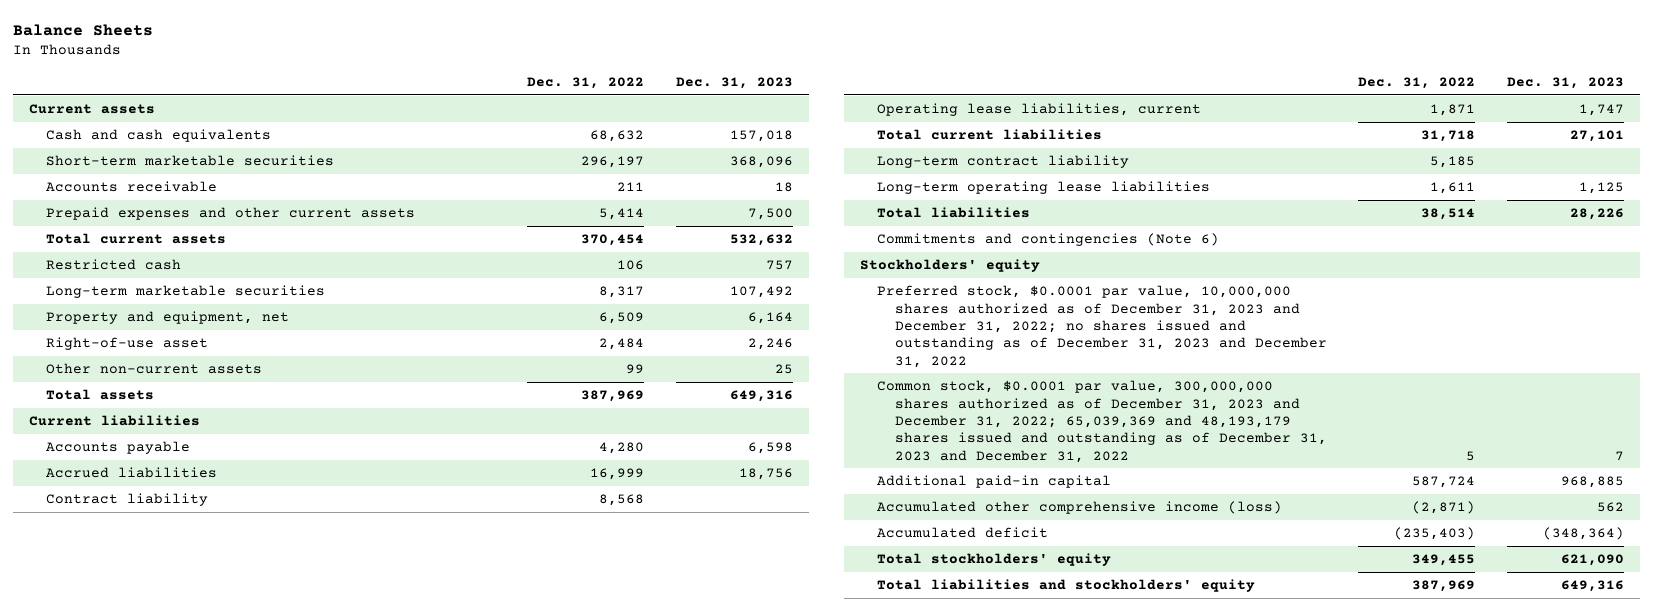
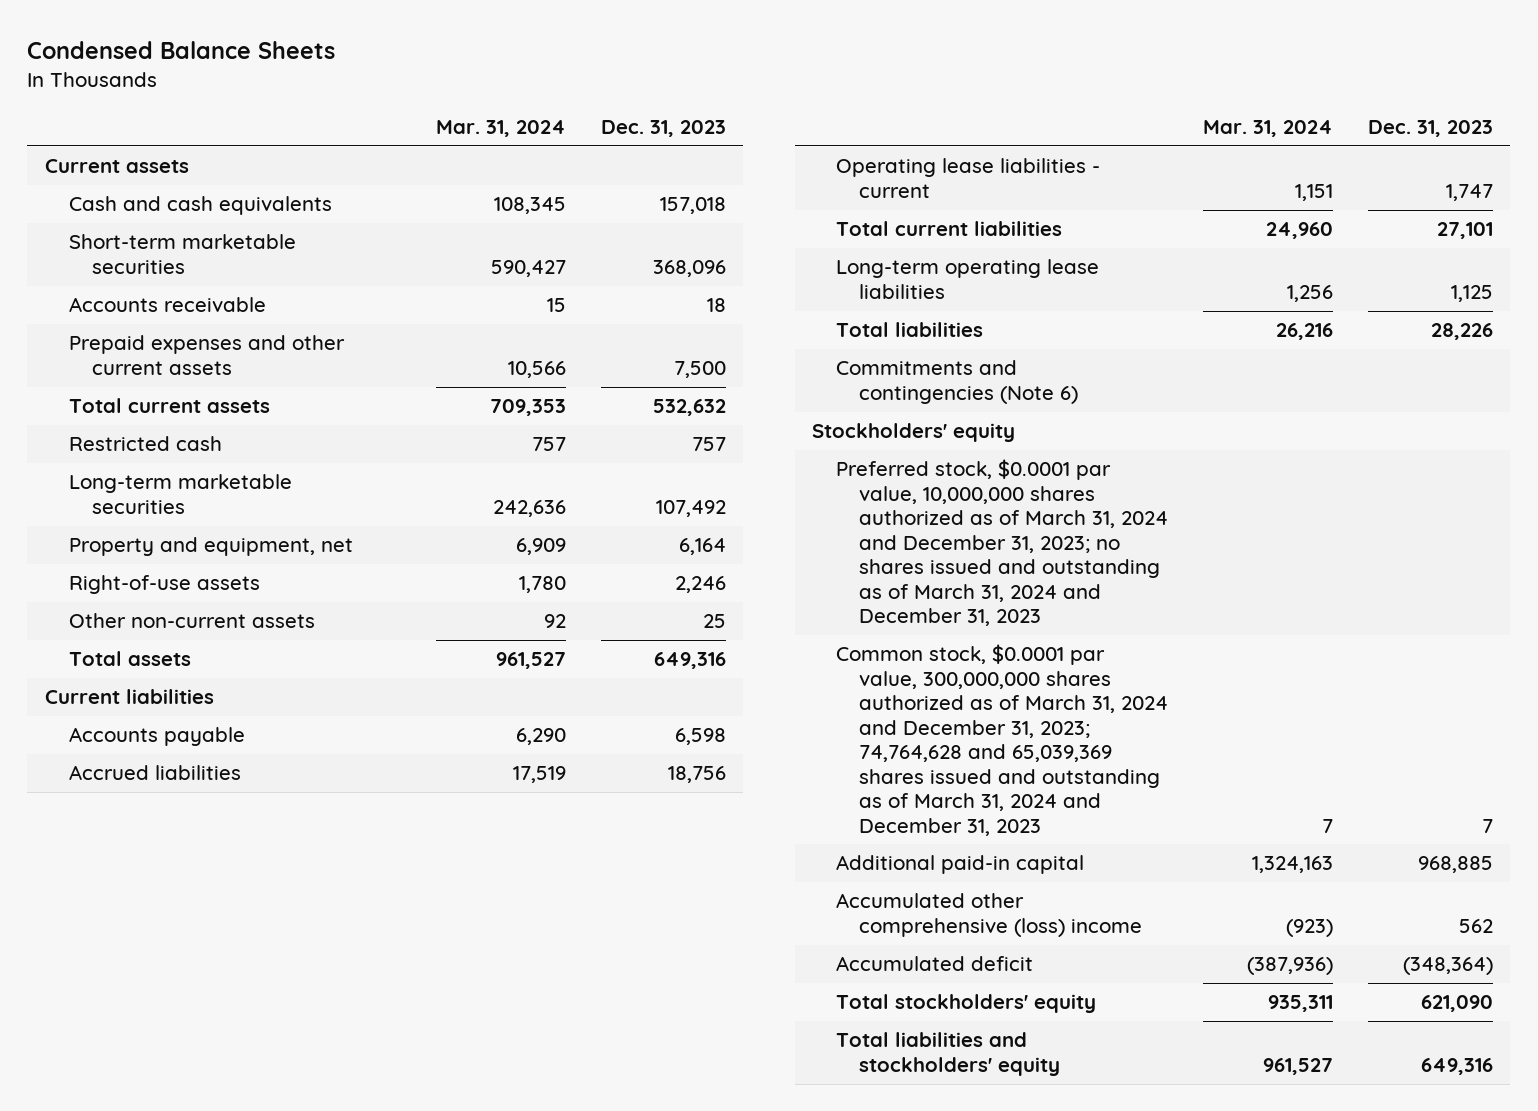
- Balance Sheets
+ Condensed Balance Sheets
- | Dec. 31, 2022 | Dec. 31, 2023
+ | Mar. 31, 2024 | Dec. 31, 2023
- Right-of-use asset | 2,484 | 2,246
+ Right-of-use assets | 1,780 | 2,246
- Contract liability | 8,568 |
- Operating lease liabilities, current | 1,871 | 1,747
+ Operating lease liabilities - current | 1,151 | 1,747
- Long-term contract liability | 5,185 |
- Preferred stock, $0.0001 par value, 10,000,000 shares authorized as of December 31, 2023 and December 31, 2022; no shares issued and outstanding as of December 31, 2023 and December 31, 2022
- Common stock, $0.0001 par value, 300,000,000 shares authorized as of December 31, 2023 and December 31, 2022; 65,039,369 and 48,193,179 shares issued and outstanding as of December 31, 2023 and December 31, 2022 | 5 | 7
+ Preferred stock, $0.0001 par value, 10,000,000 shares authorized as of March 31, 2024 and December 31, 2023; no shares issued and outstanding as of March 31, 2024 and December 31, 2023
+ Common stock, $0.0001 par value, 300,000,000 shares authorized as of March 31, 2024 and December 31, 2023; 74,764,628 and 65,039,369 shares issued and outstanding as of March 31, 2024 and December 31, 2023 | 7 | 7
- Accumulated other comprehensive income (loss) | (2,871) | 562
+ Accumulated other comprehensive (loss) income | (923) | 562

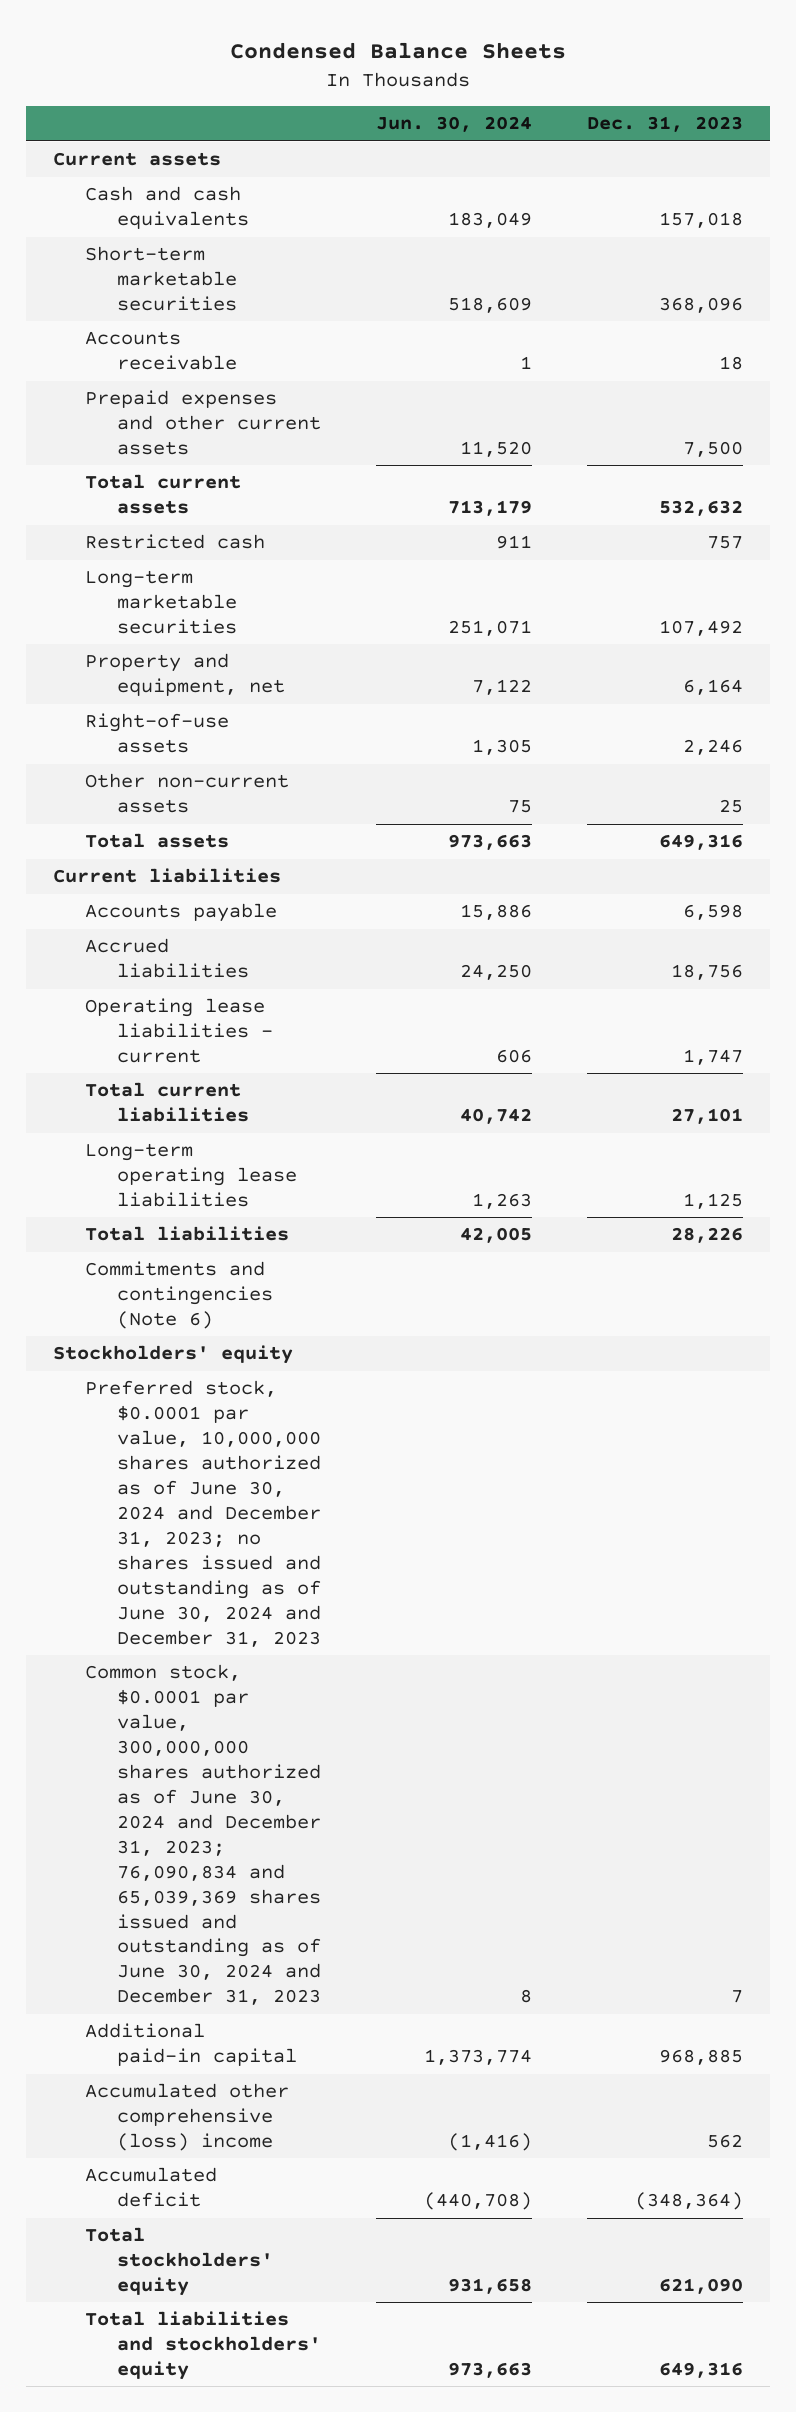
- | Mar. 31, 2024 | Dec. 31, 2023
+ | Jun. 30, 2024 | Dec. 31, 2023
- Preferred stock, $0.0001 par value, 10,000,000 shares authorized as of March 31, 2024 and December 31, 2023; no shares issued and outstanding as of March 31, 2024 and December 31, 2023
- Common stock, $0.0001 par value, 300,000,000 shares authorized as of March 31, 2024 and December 31, 2023; 74,764,628 and 65,039,369 shares issued and outstanding as of March 31, 2024 and December 31, 2023 | 7 | 7
+ Preferred stock, $0.0001 par value, 10,000,000 shares authorized as of June 30, 2024 and December 31, 2023; no shares issued and outstanding as of June 30, 2024 and December 31, 2023
+ Common stock, $0.0001 par value, 300,000,000 shares authorized as of June 30, 2024 and December 31, 2023; 76,090,834 and 65,039,369 shares issued and outstanding as of June 30, 2024 and December 31, 2023 | 8 | 7

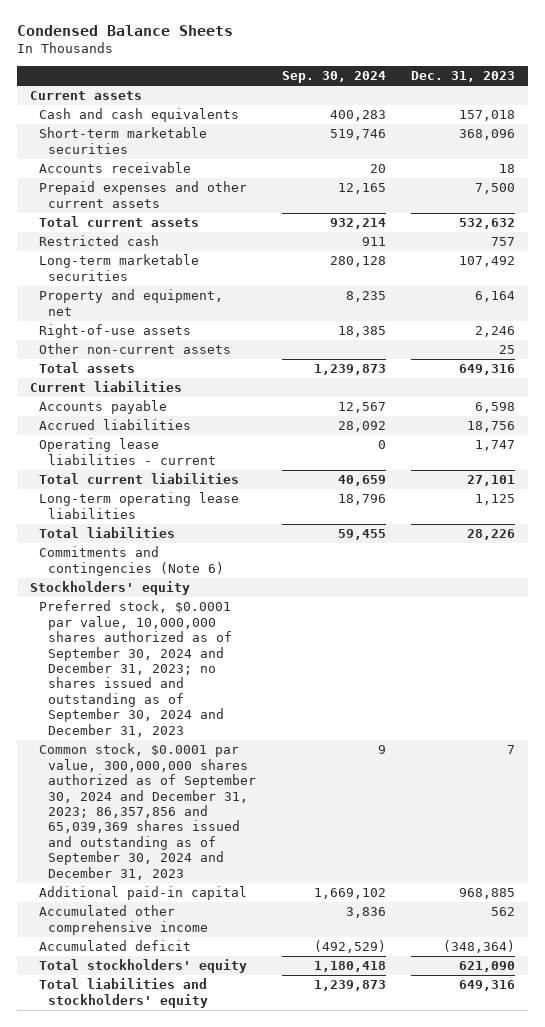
- | Jun. 30, 2024 | Dec. 31, 2023
+ | Sep. 30, 2024 | Dec. 31, 2023
- Preferred stock, $0.0001 par value, 10,000,000 shares authorized as of June 30, 2024 and December 31, 2023; no shares issued and outstanding as of June 30, 2024 and December 31, 2023
- Common stock, $0.0001 par value, 300,000,000 shares authorized as of June 30, 2024 and December 31, 2023; 76,090,834 and 65,039,369 shares issued and outstanding as of June 30, 2024 and December 31, 2023 | 8 | 7
+ Preferred stock, $0.0001 par value, 10,000,000 shares authorized as of September 30, 2024 and December 31, 2023; no shares issued and outstanding as of September 30, 2024 and December 31, 2023
+ Common stock, $0.0001 par value, 300,000,000 shares authorized as of September 30, 2024 and December 31, 2023; 86,357,856 and 65,039,369 shares issued and outstanding as of September 30, 2024 and December 31, 2023 | 9 | 7
- Accumulated other comprehensive (loss) income | (1,416) | 562
+ Accumulated other comprehensive income | 3,836 | 562

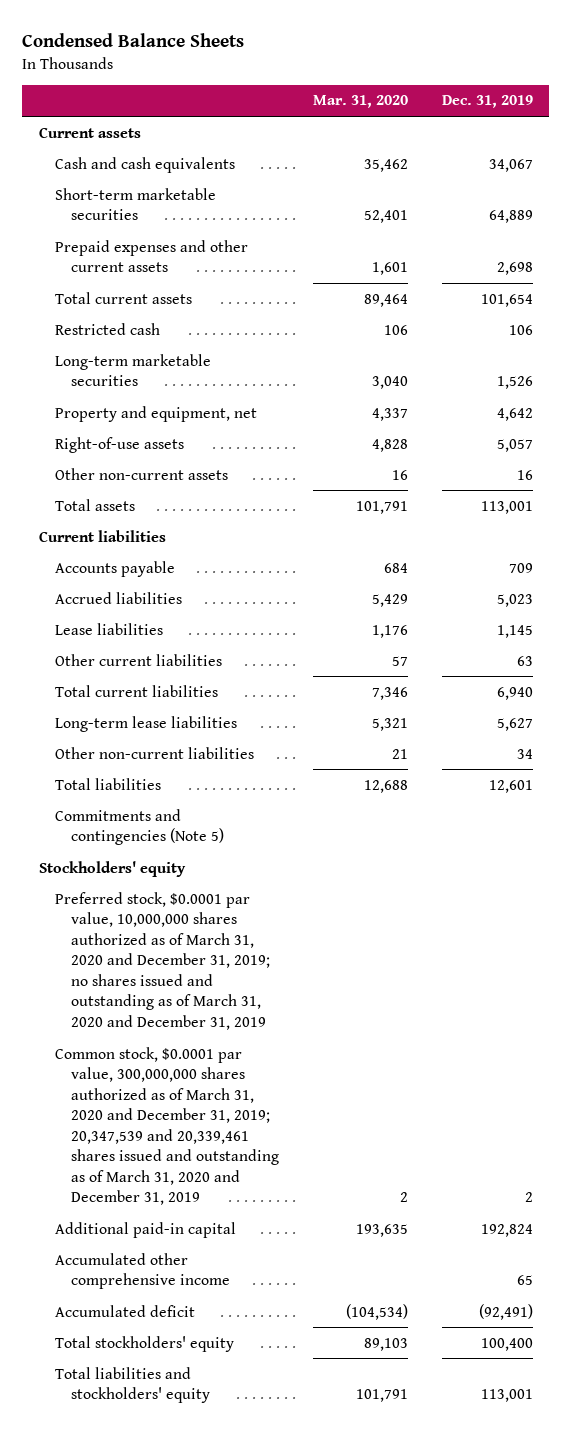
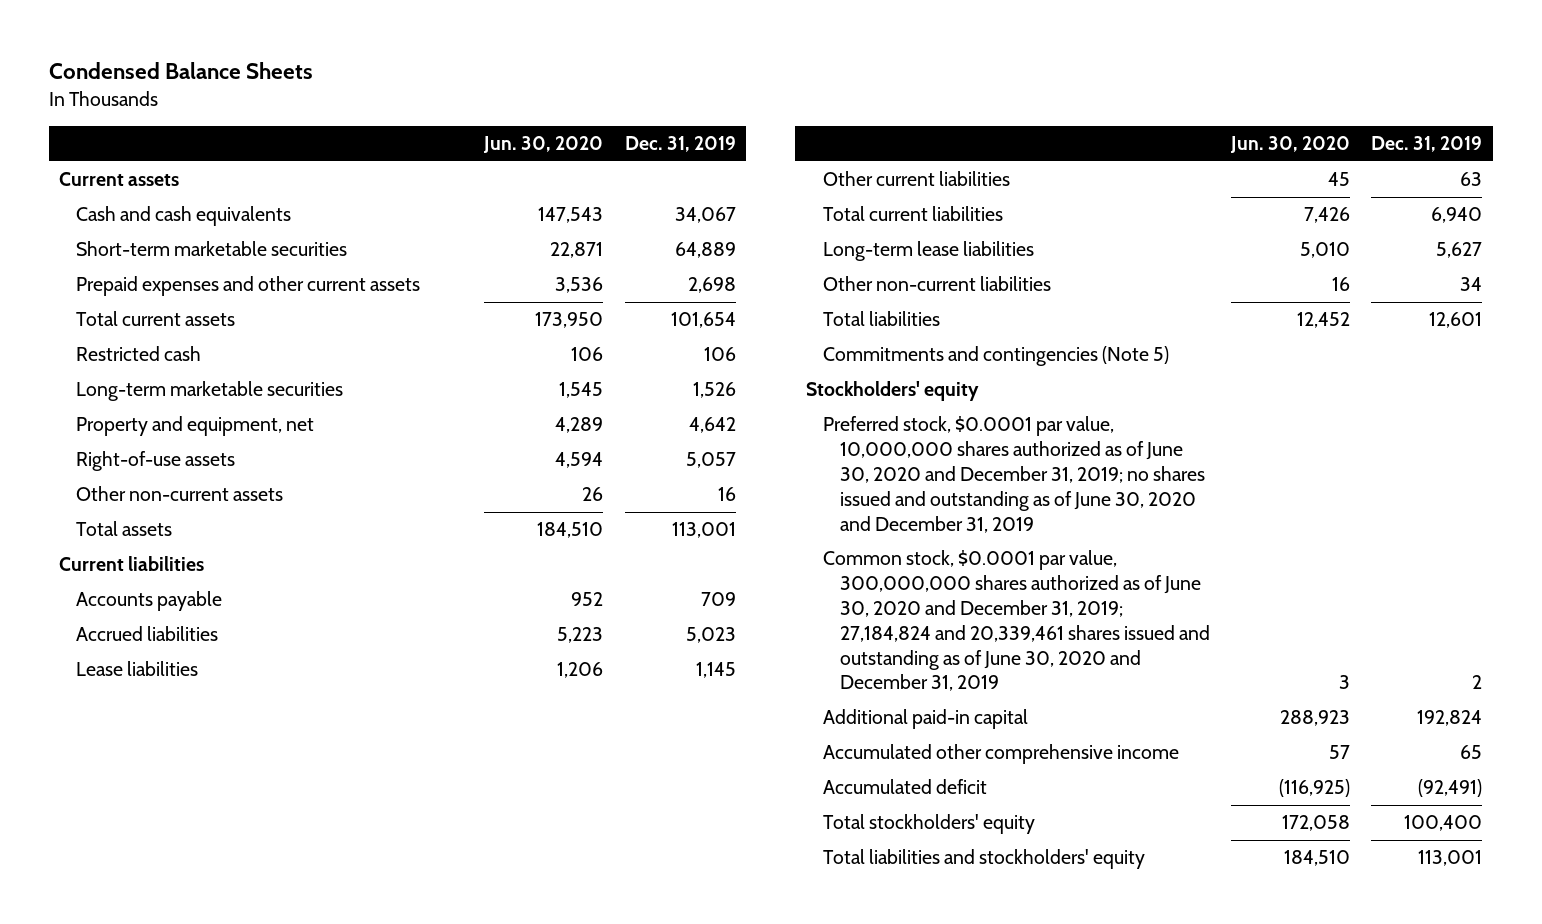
- | Mar. 31, 2020 | Dec. 31, 2019
+ | Jun. 30, 2020 | Dec. 31, 2019
- Preferred stock, $0.0001 par value, 10,000,000 shares authorized as of March 31, 2020 and December 31, 2019; no shares issued and outstanding as of March 31, 2020 and December 31, 2019
- Common stock, $0.0001 par value, 300,000,000 shares authorized as of March 31, 2020 and December 31, 2019; 20,347,539 and 20,339,461 shares issued and outstanding as of March 31, 2020 and December 31, 2019 | 2 | 2
+ Preferred stock, $0.0001 par value, 10,000,000 shares authorized as of June 30, 2020 and December 31, 2019; no shares issued and outstanding as of June 30, 2020 and December 31, 2019
+ Common stock, $0.0001 par value, 300,000,000 shares authorized as of June 30, 2020 and December 31, 2019; 27,184,824 and 20,339,461 shares issued and outstanding as of June 30, 2020 and December 31, 2019 | 3 | 2

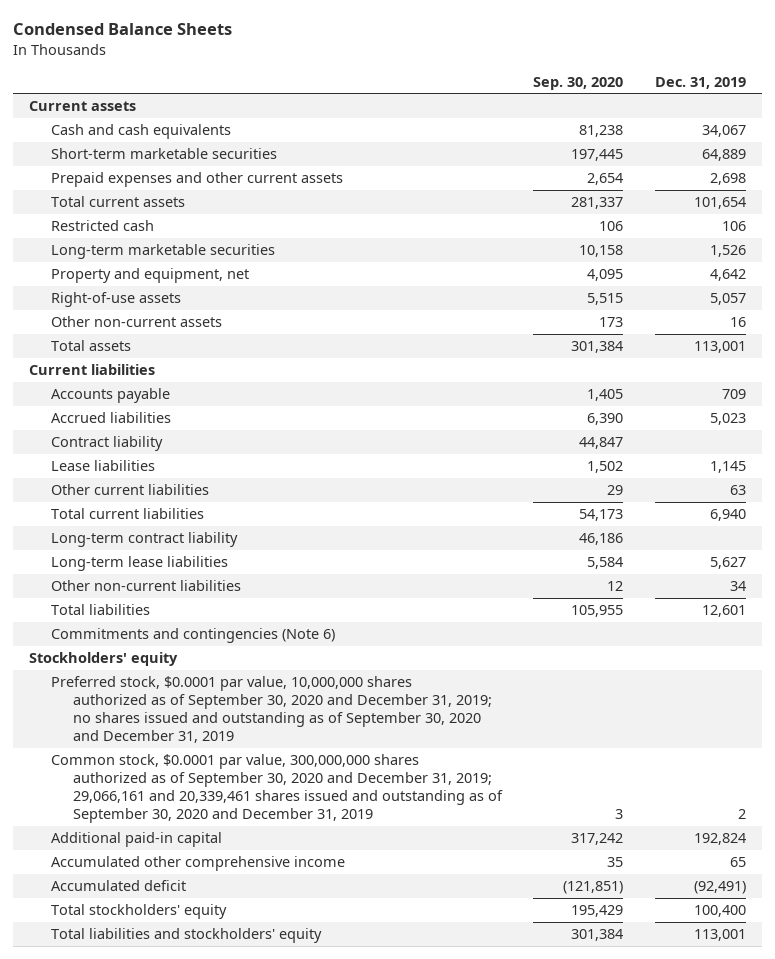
- | Jun. 30, 2020 | Dec. 31, 2019
+ | Sep. 30, 2020 | Dec. 31, 2019
+ Contract liability | 44,847 |
+ Long-term contract liability | 46,186 |
- Commitments and contingencies (Note 5)
+ Commitments and contingencies (Note 6)
- Preferred stock, $0.0001 par value, 10,000,000 shares authorized as of June 30, 2020 and December 31, 2019; no shares issued and outstanding as of June 30, 2020 and December 31, 2019
- Common stock, $0.0001 par value, 300,000,000 shares authorized as of June 30, 2020 and December 31, 2019; 27,184,824 and 20,339,461 shares issued and outstanding as of June 30, 2020 and December 31, 2019 | 3 | 2
+ Preferred stock, $0.0001 par value, 10,000,000 shares authorized as of September 30, 2020 and December 31, 2019; no shares issued and outstanding as of September 30, 2020 and December 31, 2019
+ Common stock, $0.0001 par value, 300,000,000 shares authorized as of September 30, 2020 and December 31, 2019; 29,066,161 and 20,339,461 shares issued and outstanding as of September 30, 2020 and December 31, 2019 | 3 | 2

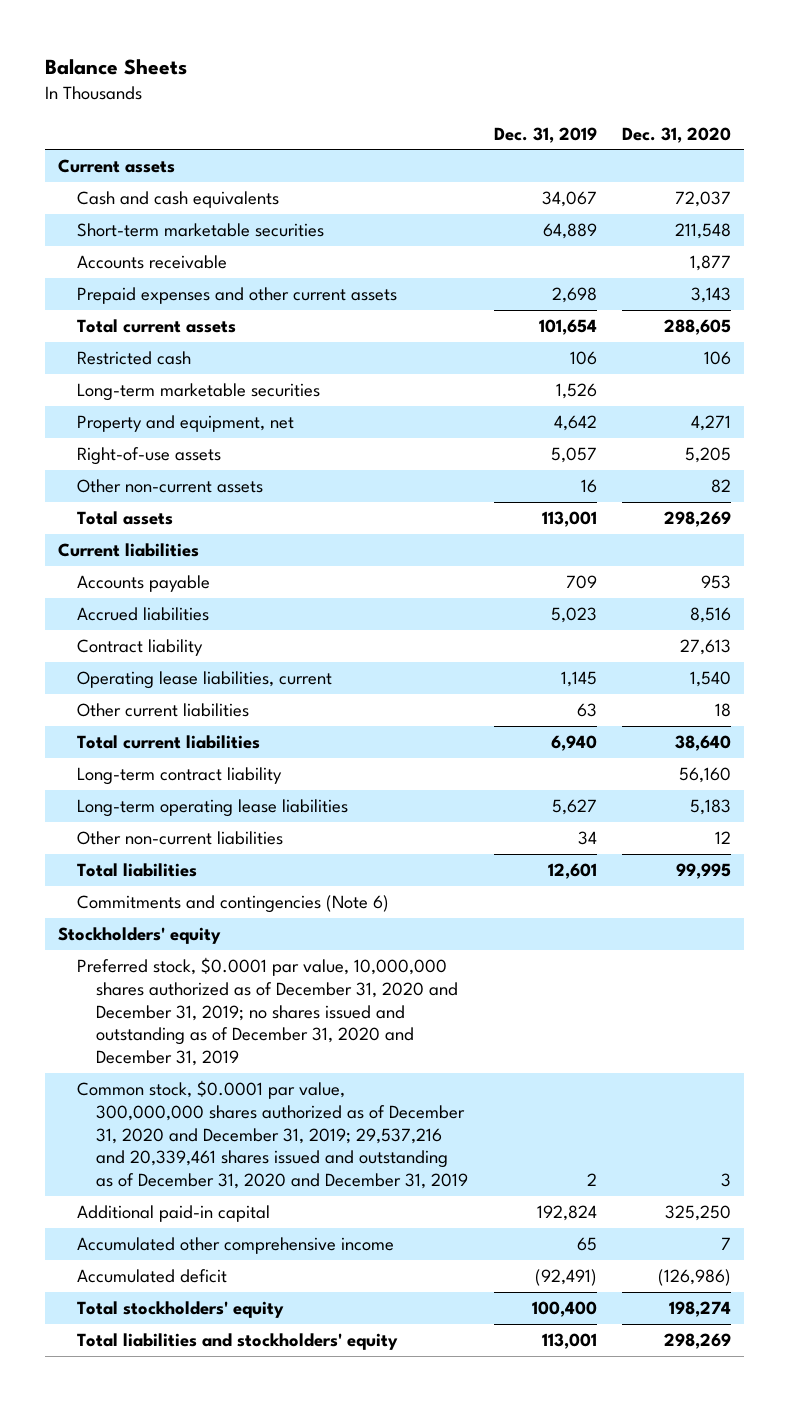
- Condensed Balance Sheets
+ Balance Sheets
- | Sep. 30, 2020 | Dec. 31, 2019
+ | Dec. 31, 2019 | Dec. 31, 2020
+ Accounts receivable | | 1,877
- Lease liabilities | 1,502 | 1,145
+ Operating lease liabilities, current | 1,145 | 1,540
- Long-term lease liabilities | 5,584 | 5,627
+ Long-term operating lease liabilities | 5,627 | 5,183
- Preferred stock, $0.0001 par value, 10,000,000 shares authorized as of September 30, 2020 and December 31, 2019; no shares issued and outstanding as of September 30, 2020 and December 31, 2019
- Common stock, $0.0001 par value, 300,000,000 shares authorized as of September 30, 2020 and December 31, 2019; 29,066,161 and 20,339,461 shares issued and outstanding as of September 30, 2020 and December 31, 2019 | 3 | 2
+ Preferred stock, $0.0001 par value, 10,000,000 shares authorized as of December 31, 2020 and December 31, 2019; no shares issued and outstanding as of December 31, 2020 and December 31, 2019
+ Common stock, $0.0001 par value, 300,000,000 shares authorized as of December 31, 2020 and December 31, 2019; 29,537,216 and 20,339,461 shares issued and outstanding as of December 31, 2020 and December 31, 2019 | 2 | 3

